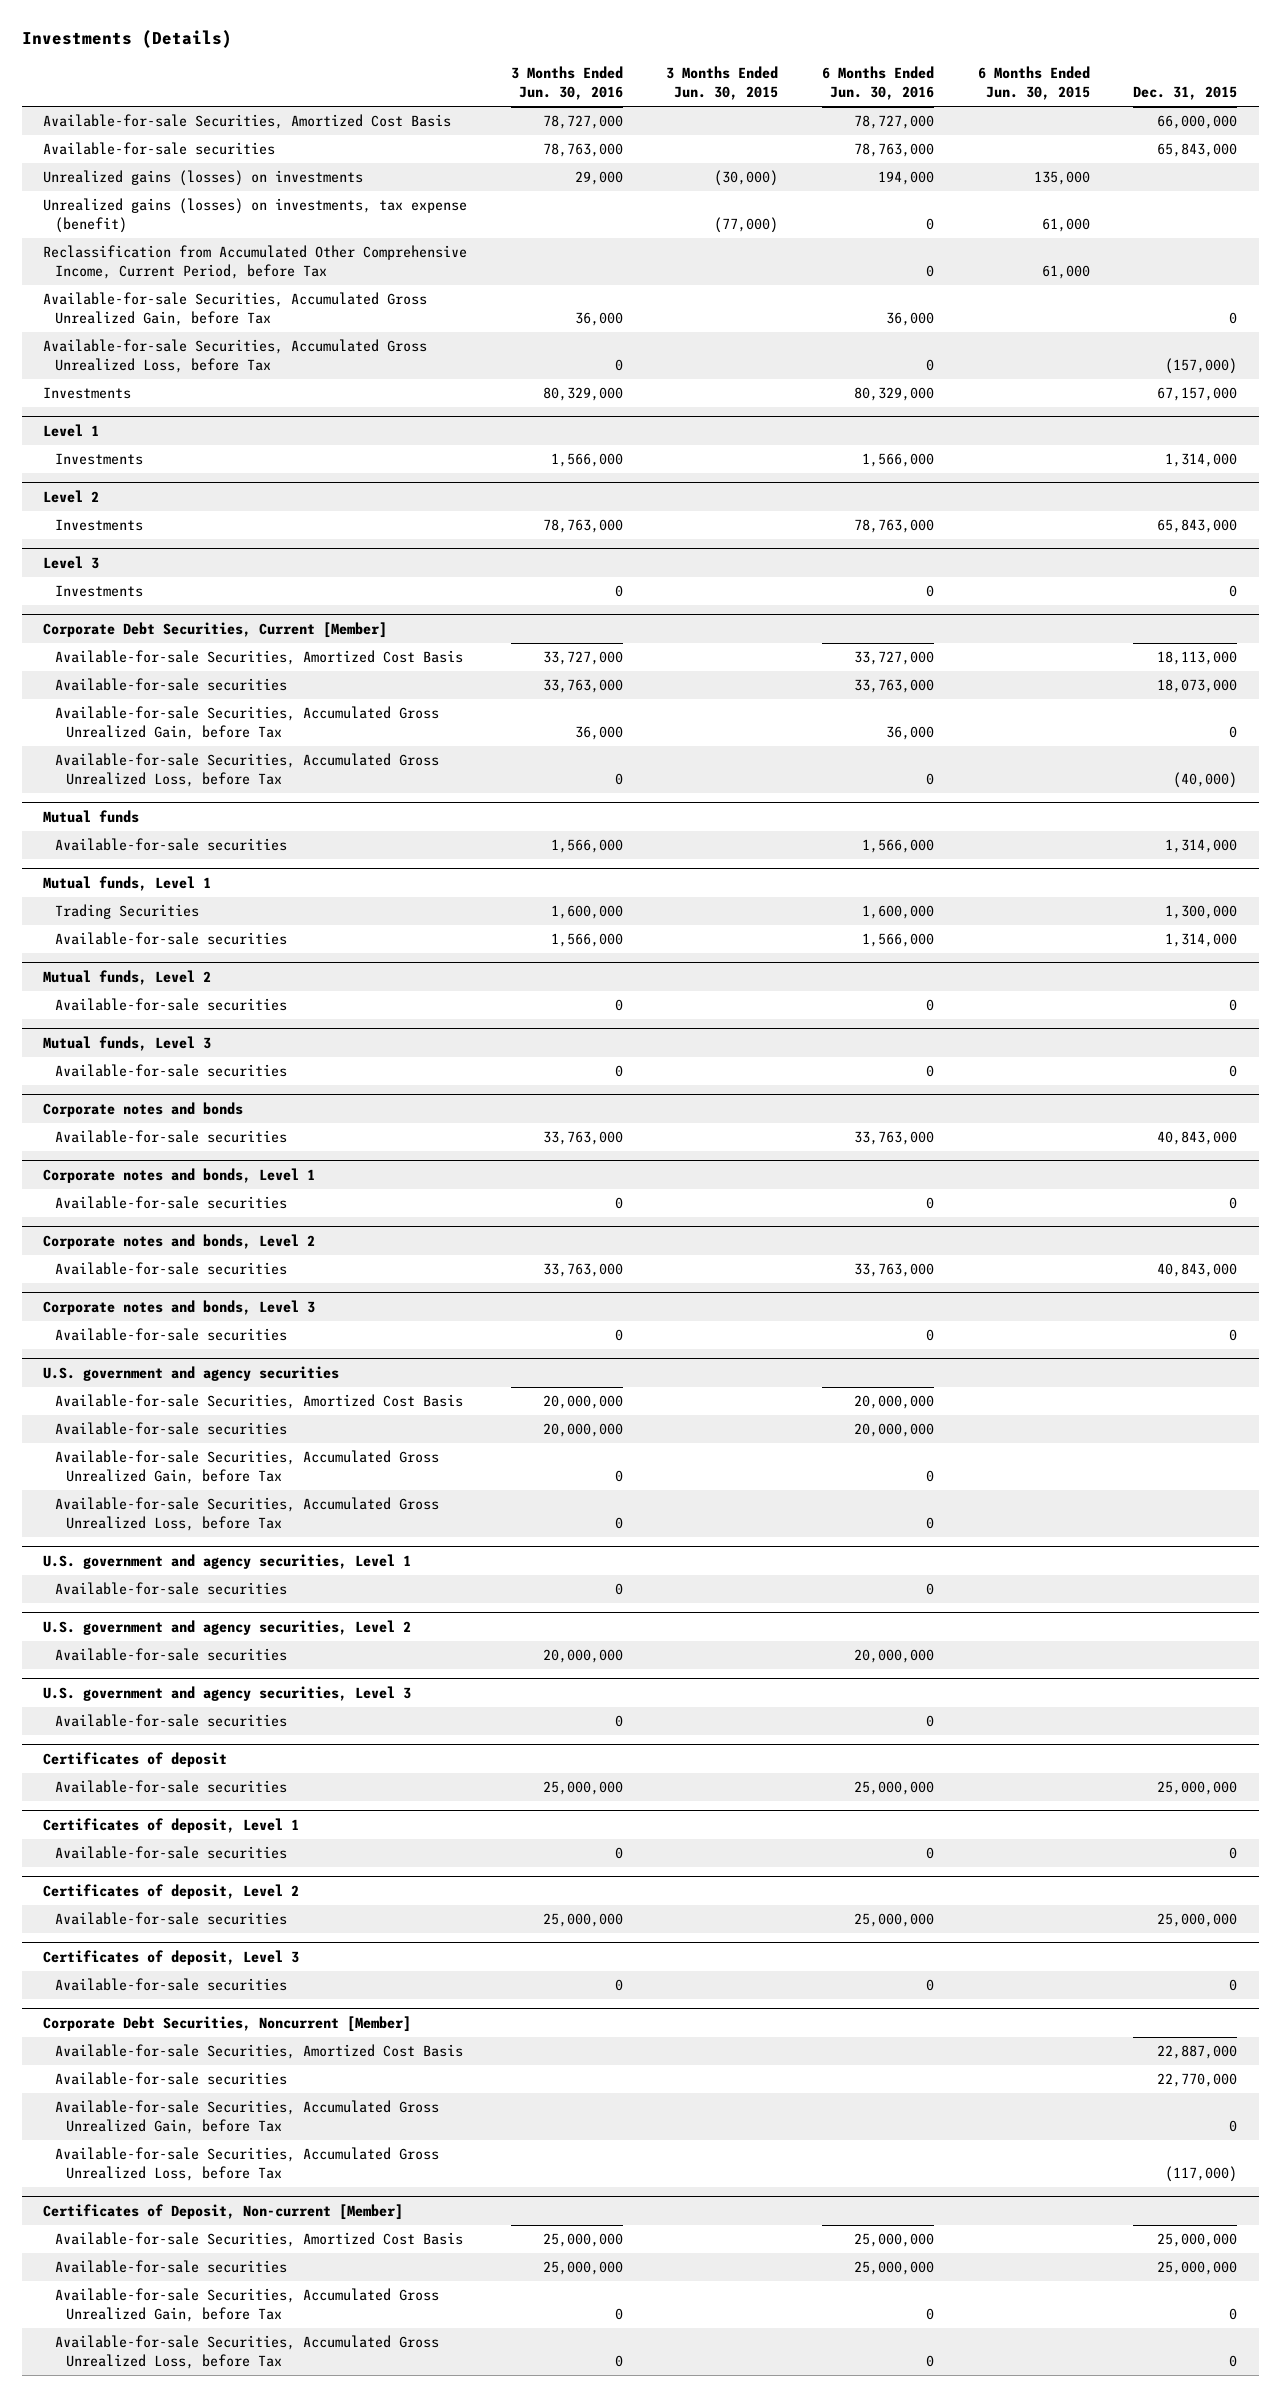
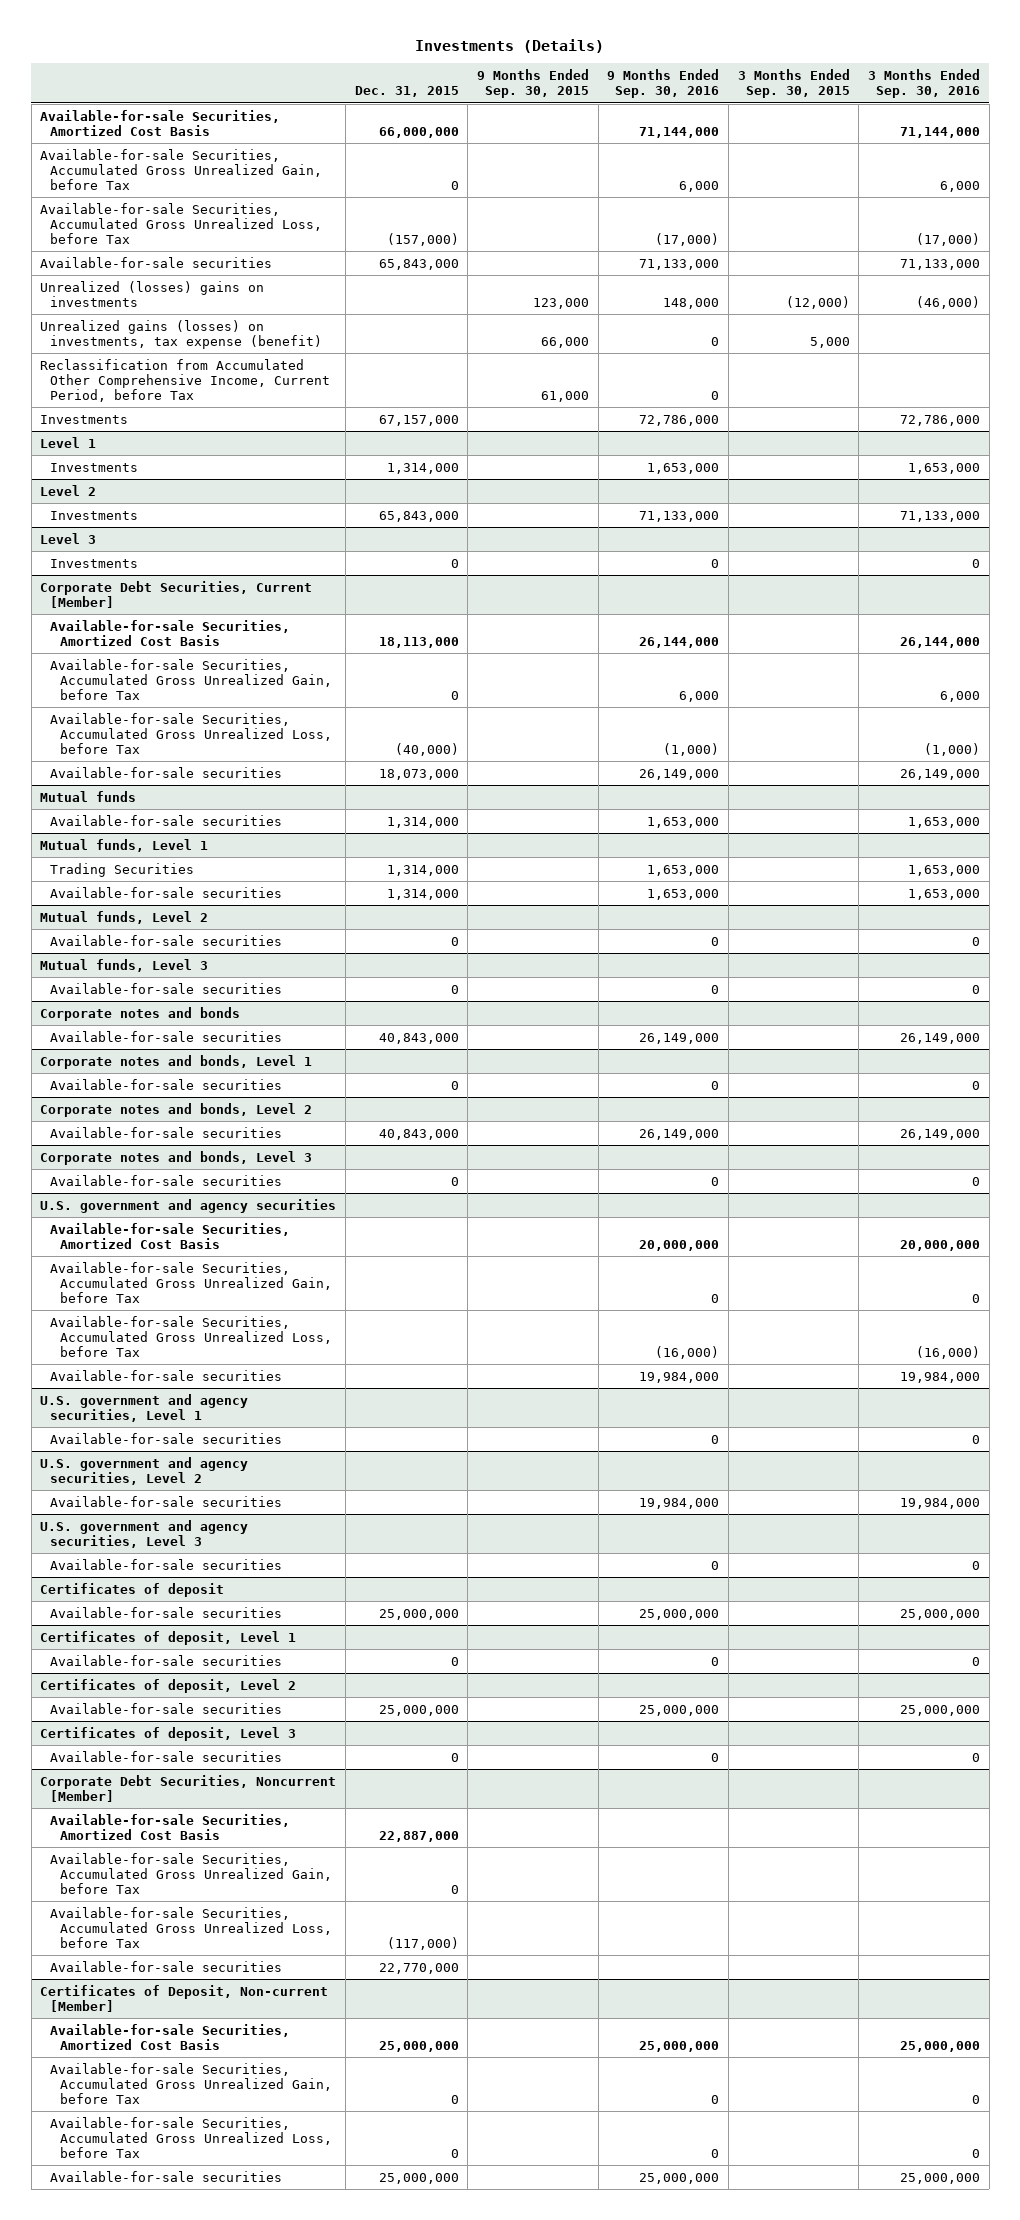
- | 3 Months Ended Jun. 30, 2016 | 3 Months Ended Jun. 30, 2015 | 6 Months Ended Jun. 30, 2016 | 6 Months Ended Jun. 30, 2015 | Dec. 31, 2015
+ | Dec. 31, 2015 | 9 Months Ended Sep. 30, 2015 | 9 Months Ended Sep. 30, 2016 | 3 Months Ended Sep. 30, 2015 | 3 Months Ended Sep. 30, 2016
moved up: Available-for-sale Securities, Accumulated Gross Unrealized Gain, before Tax | 0 | | 6,000 | | 6,000
moved up: Available-for-sale Securities, Accumulated Gross Unrealized Loss, before Tax | (157,000) | | (17,000) | | (17,000)
- Unrealized gains (losses) on investments | 29,000 | (30,000) | 194,000 | 135,000 |
+ Unrealized (losses) gains on investments | | 123,000 | 148,000 | (12,000) | (46,000)
@ Corporate Debt Securities, Current [Member]
moved down: Available-for-sale securities | 18,073,000 | | 26,149,000 | | 26,149,000
@ Mutual funds, Level 1
- Trading Securities | 1,600,000 | | 1,600,000 | | 1,300,000
+ Trading Securities | 1,314,000 | | 1,653,000 | | 1,653,000
@ U.S. government and agency securities
moved down: Available-for-sale securities | | | 19,984,000 | | 19,984,000
@ Corporate Debt Securities, Noncurrent [Member]
moved down: Available-for-sale securities | 22,770,000 | | | |
@ Certificates of Deposit, Non-current [Member]
moved down: Available-for-sale securities | 25,000,000 | | 25,000,000 | | 25,000,000

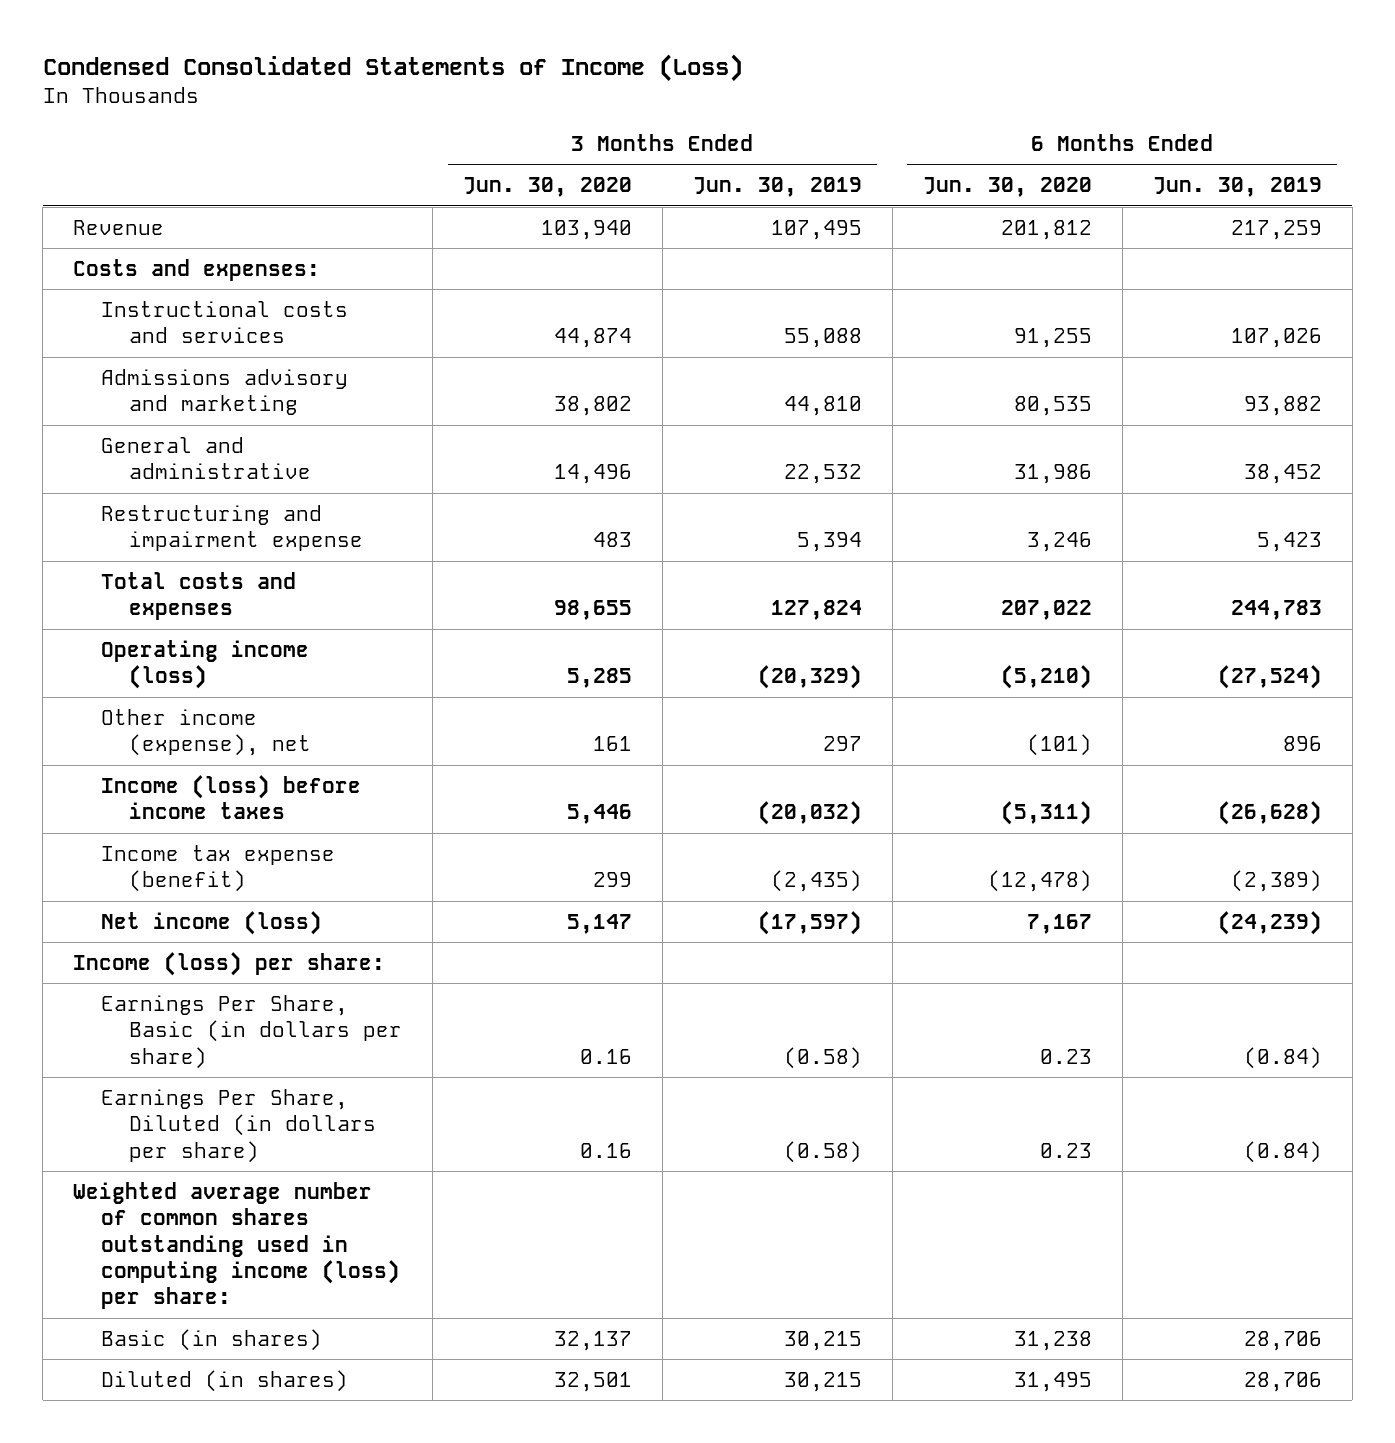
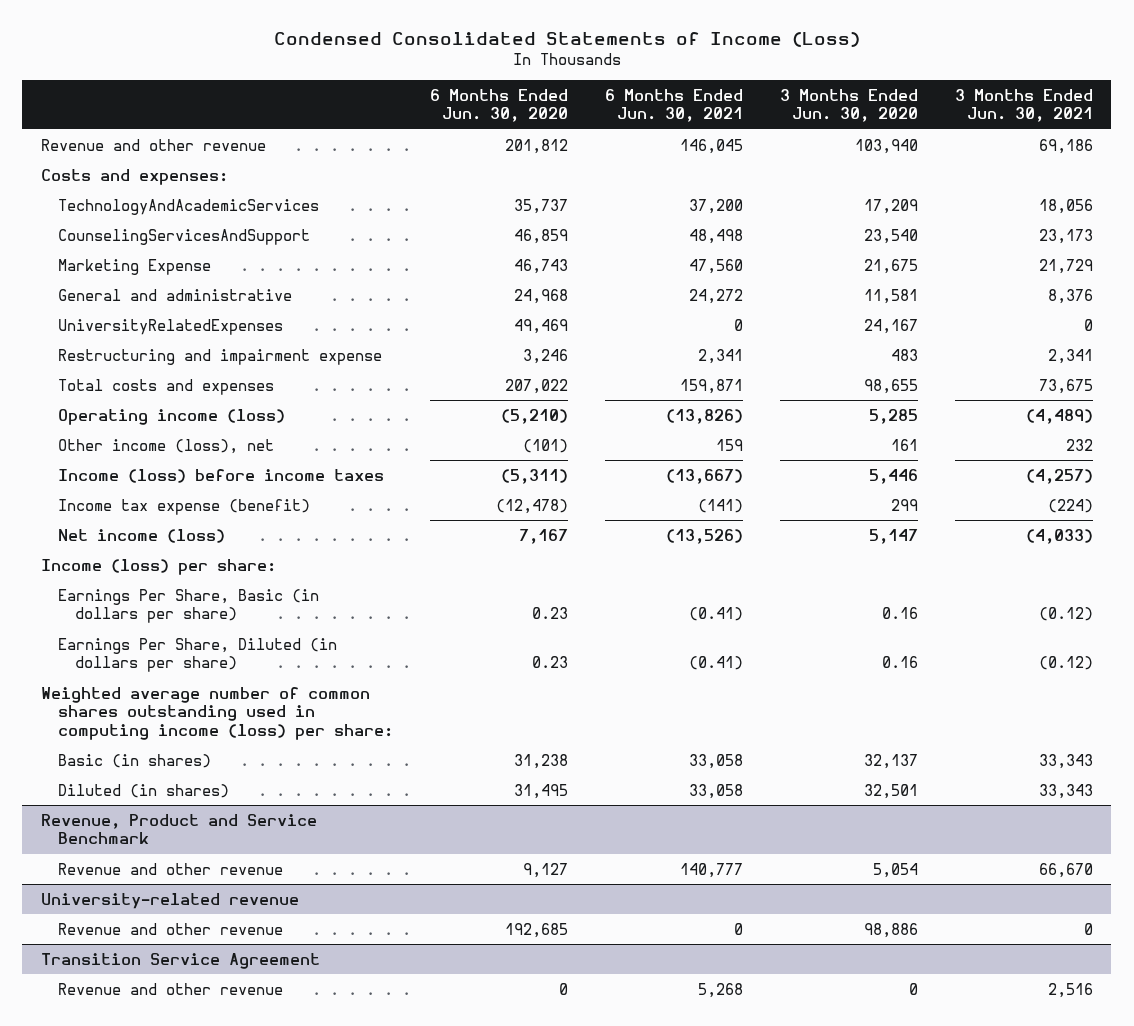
- | 3 Months Ended Jun. 30, 2020 | 3 Months Ended Jun. 30, 2019 | 6 Months Ended Jun. 30, 2020 | 6 Months Ended Jun. 30, 2019
+ | 6 Months Ended Jun. 30, 2020 | 6 Months Ended Jun. 30, 2021 | 3 Months Ended Jun. 30, 2020 | 3 Months Ended Jun. 30, 2021
- Revenue | 103,940 | 107,495 | 201,812 | 217,259
+ Revenue and other revenue | 201,812 | 146,045 | 103,940 | 69,186
- Instructional costs and services | 44,874 | 55,088 | 91,255 | 107,026
- Admissions advisory and marketing | 38,802 | 44,810 | 80,535 | 93,882
- General and administrative | 14,496 | 22,532 | 31,986 | 38,452
+ TechnologyAndAcademicServices | 35,737 | 37,200 | 17,209 | 18,056
+ CounselingServicesAndSupport | 46,859 | 48,498 | 23,540 | 23,173
+ Marketing Expense | 46,743 | 47,560 | 21,675 | 21,729
+ General and administrative | 24,968 | 24,272 | 11,581 | 8,376
+ UniversityRelatedExpenses | 49,469 | 0 | 24,167 | 0
- Other income (expense), net | 161 | 297 | (101) | 896
+ Other income (loss), net | (101) | 159 | 161 | 232
+ Revenue, Product and Service Benchmark
+ Revenue and other revenue | 9,127 | 140,777 | 5,054 | 66,670
+ University-related revenue
+ Revenue and other revenue | 192,685 | 0 | 98,886 | 0
+ Transition Service Agreement
+ Revenue and other revenue | 0 | 5,268 | 0 | 2,516

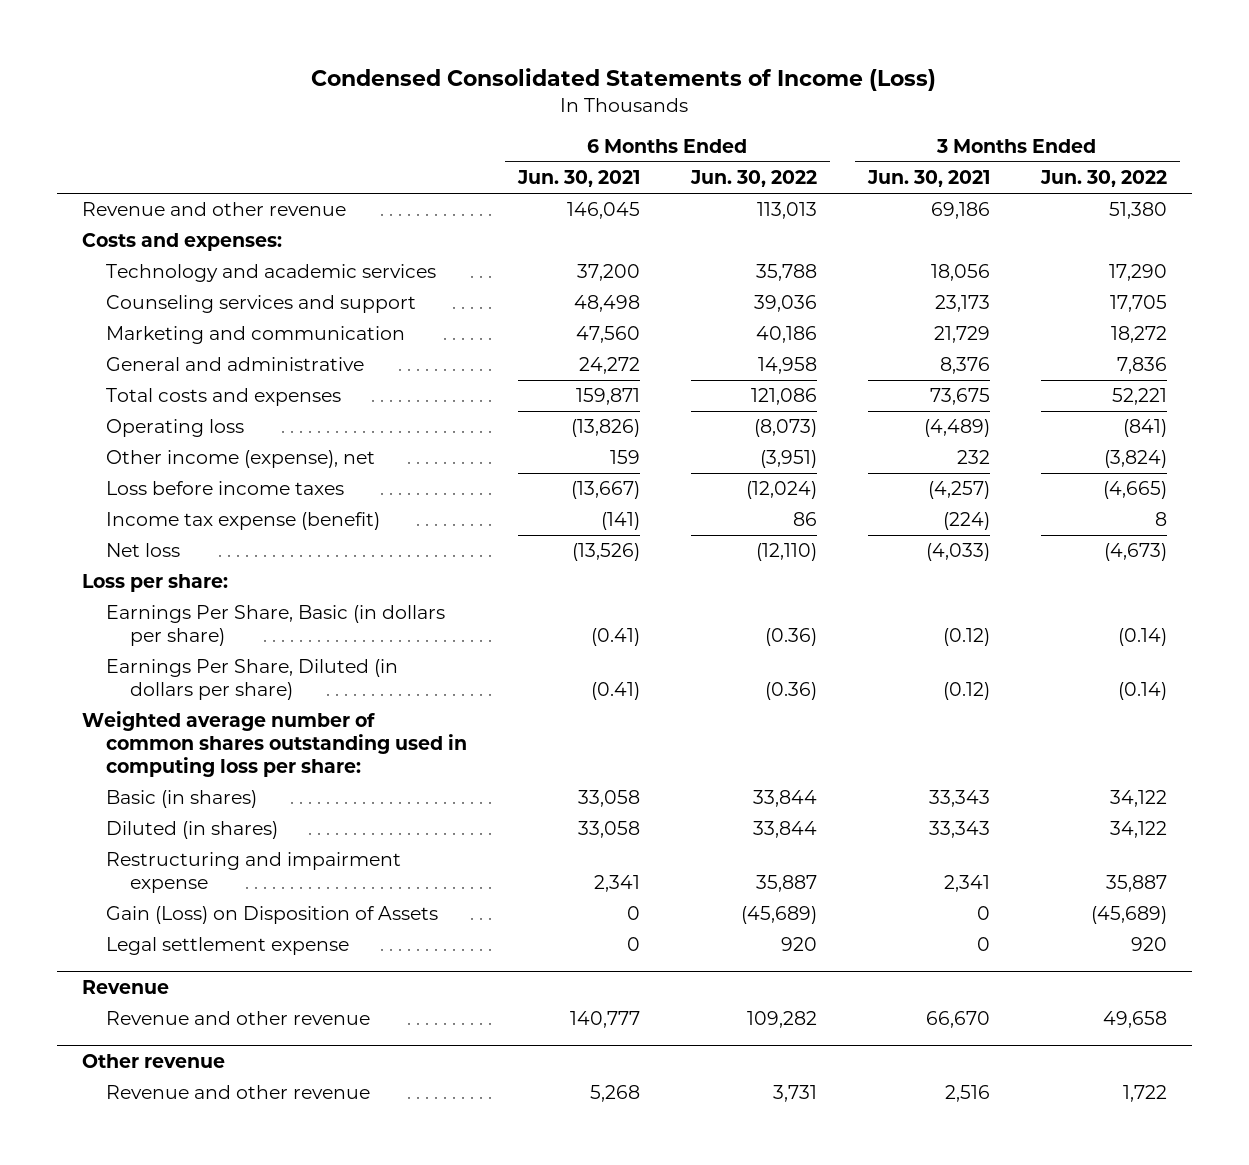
- | 6 Months Ended Jun. 30, 2020 | 6 Months Ended Jun. 30, 2021 | 3 Months Ended Jun. 30, 2020 | 3 Months Ended Jun. 30, 2021
+ | 6 Months Ended Jun. 30, 2021 | 6 Months Ended Jun. 30, 2022 | 3 Months Ended Jun. 30, 2021 | 3 Months Ended Jun. 30, 2022
- TechnologyAndAcademicServices | 35,737 | 37,200 | 17,209 | 18,056
- CounselingServicesAndSupport | 46,859 | 48,498 | 23,540 | 23,173
- Marketing Expense | 46,743 | 47,560 | 21,675 | 21,729
+ Technology and academic services | 37,200 | 35,788 | 18,056 | 17,290
+ Counseling services and support | 48,498 | 39,036 | 23,173 | 17,705
+ Marketing and communication | 47,560 | 40,186 | 21,729 | 18,272
- UniversityRelatedExpenses | 49,469 | 0 | 24,167 | 0
- Operating income (loss) | (5,210) | (13,826) | 5,285 | (4,489)
- Other income (loss), net | (101) | 159 | 161 | 232
- Income (loss) before income taxes | (5,311) | (13,667) | 5,446 | (4,257)
+ Operating loss | (13,826) | (8,073) | (4,489) | (841)
+ Other income (expense), net | 159 | (3,951) | 232 | (3,824)
+ Loss before income taxes | (13,667) | (12,024) | (4,257) | (4,665)
- Net income (loss) | 7,167 | (13,526) | 5,147 | (4,033)
- Income (loss) per share:
+ Net loss | (13,526) | (12,110) | (4,033) | (4,673)
+ Loss per share:
- Weighted average number of common shares outstanding used in computing income (loss) per share:
+ Weighted average number of common shares outstanding used in computing loss per share:
- Revenue, Product and Service Benchmark
moved down: Restructuring and impairment expense | 2,341 | 35,887 | 2,341 | 35,887
+ Gain (Loss) on Disposition of Assets | 0 | (45,689) | 0 | (45,689)
+ Legal settlement expense | 0 | 920 | 0 | 920
+ Revenue
- University-related revenue
- Revenue and other revenue | 192,685 | 0 | 98,886 | 0
- Transition Service Agreement
+ Other revenue

